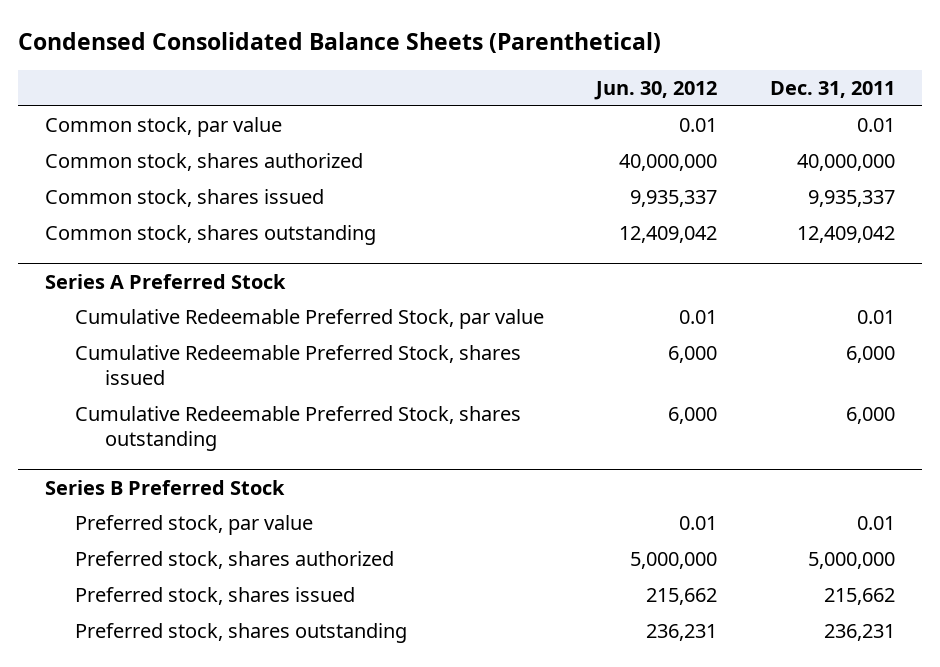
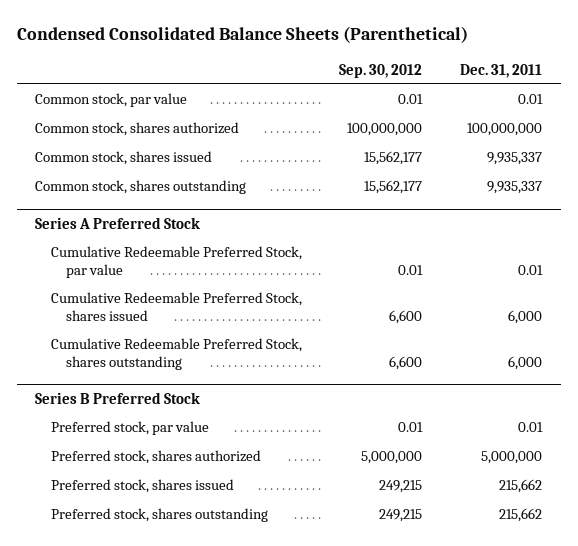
- | Jun. 30, 2012 | Dec. 31, 2011
+ | Sep. 30, 2012 | Dec. 31, 2011
- Common stock, shares authorized | 40,000,000 | 40,000,000
+ Common stock, shares authorized | 100,000,000 | 100,000,000
- Common stock, shares outstanding | 12,409,042 | 12,409,042
+ Common stock, shares outstanding | 15,562,177 | 9,935,337
@ Series B Preferred Stock
- Preferred stock, shares outstanding | 236,231 | 236,231
+ Preferred stock, shares outstanding | 249,215 | 215,662

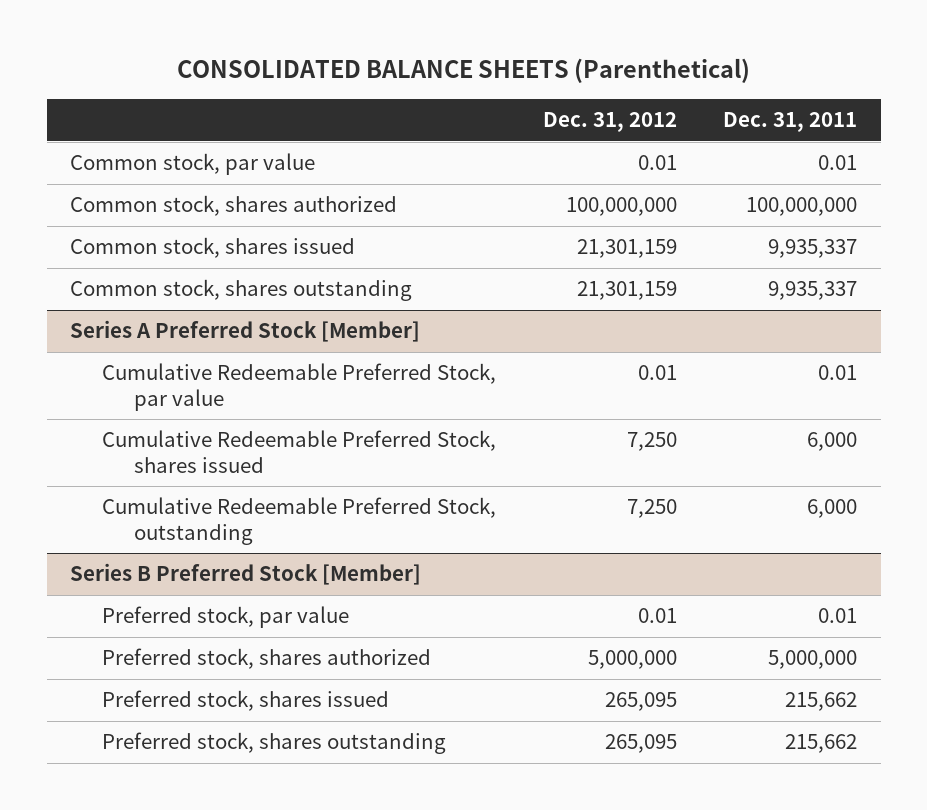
- Condensed Consolidated Balance Sheets (Parenthetical)
+ CONSOLIDATED BALANCE SHEETS (Parenthetical)
- | Sep. 30, 2012 | Dec. 31, 2011
+ | Dec. 31, 2012 | Dec. 31, 2011
- Series A Preferred Stock
+ Series A Preferred Stock [Member]
- Cumulative Redeemable Preferred Stock, shares outstanding | 6,600 | 6,000
- Series B Preferred Stock
+ Cumulative Redeemable Preferred Stock, outstanding | 7,250 | 6,000
+ Series B Preferred Stock [Member]

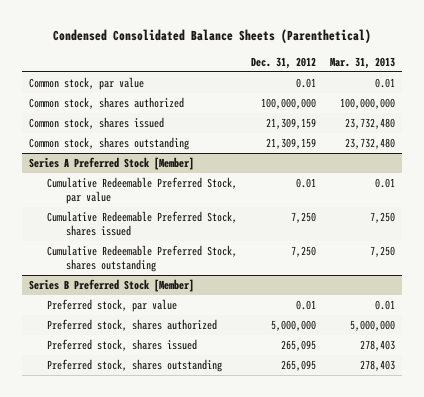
- CONSOLIDATED BALANCE SHEETS (Parenthetical)
+ Condensed Consolidated Balance Sheets (Parenthetical)
- | Dec. 31, 2012 | Dec. 31, 2011
+ | Dec. 31, 2012 | Mar. 31, 2013
- Common stock, shares issued | 21,301,159 | 9,935,337
- Common stock, shares outstanding | 21,301,159 | 9,935,337
+ Common stock, shares issued | 21,309,159 | 23,732,480
+ Common stock, shares outstanding | 21,309,159 | 23,732,480
@ Series A Preferred Stock [Member]
- Cumulative Redeemable Preferred Stock, outstanding | 7,250 | 6,000
+ Cumulative Redeemable Preferred Stock, shares outstanding | 7,250 | 7,250

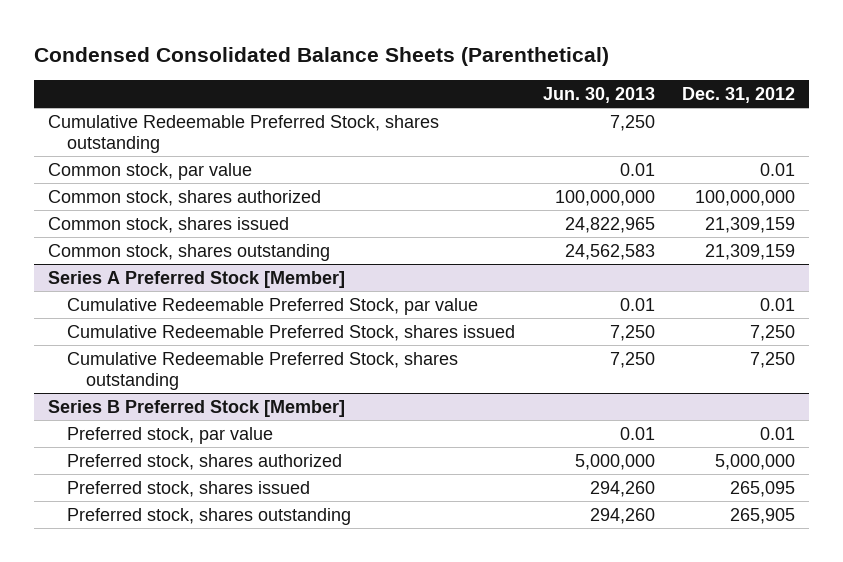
- | Dec. 31, 2012 | Mar. 31, 2013
+ | Jun. 30, 2013 | Dec. 31, 2012
+ Cumulative Redeemable Preferred Stock, shares outstanding | 7,250 |
@ Series B Preferred Stock [Member]
- Preferred stock, shares outstanding | 265,095 | 278,403
+ Preferred stock, shares outstanding | 294,260 | 265,905

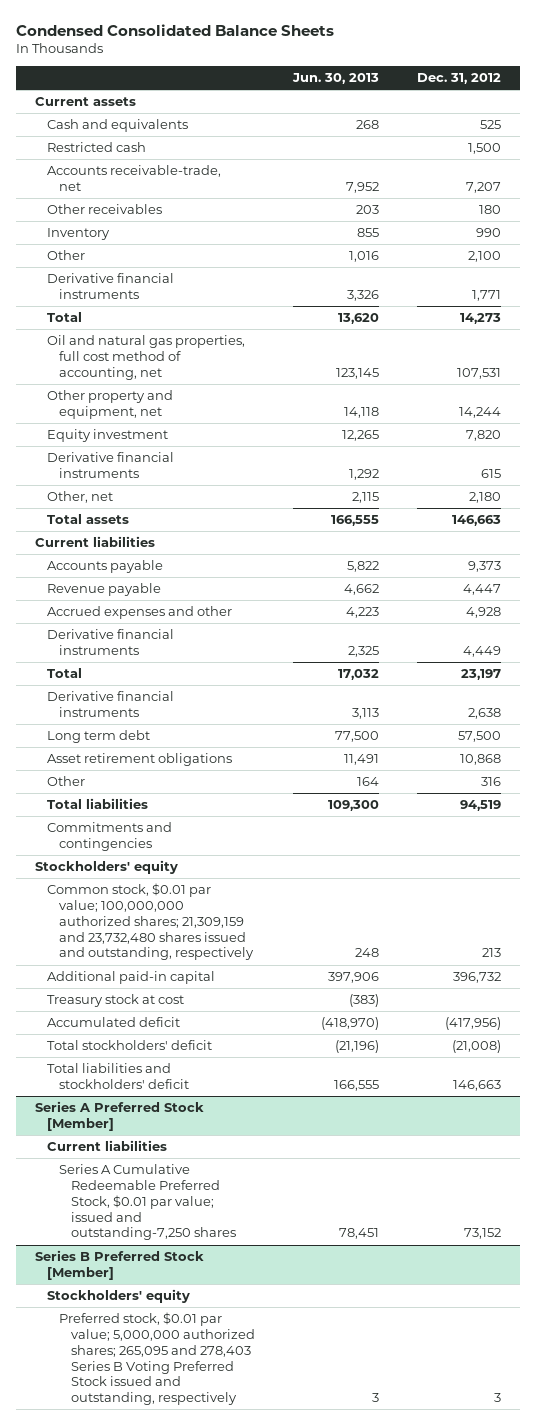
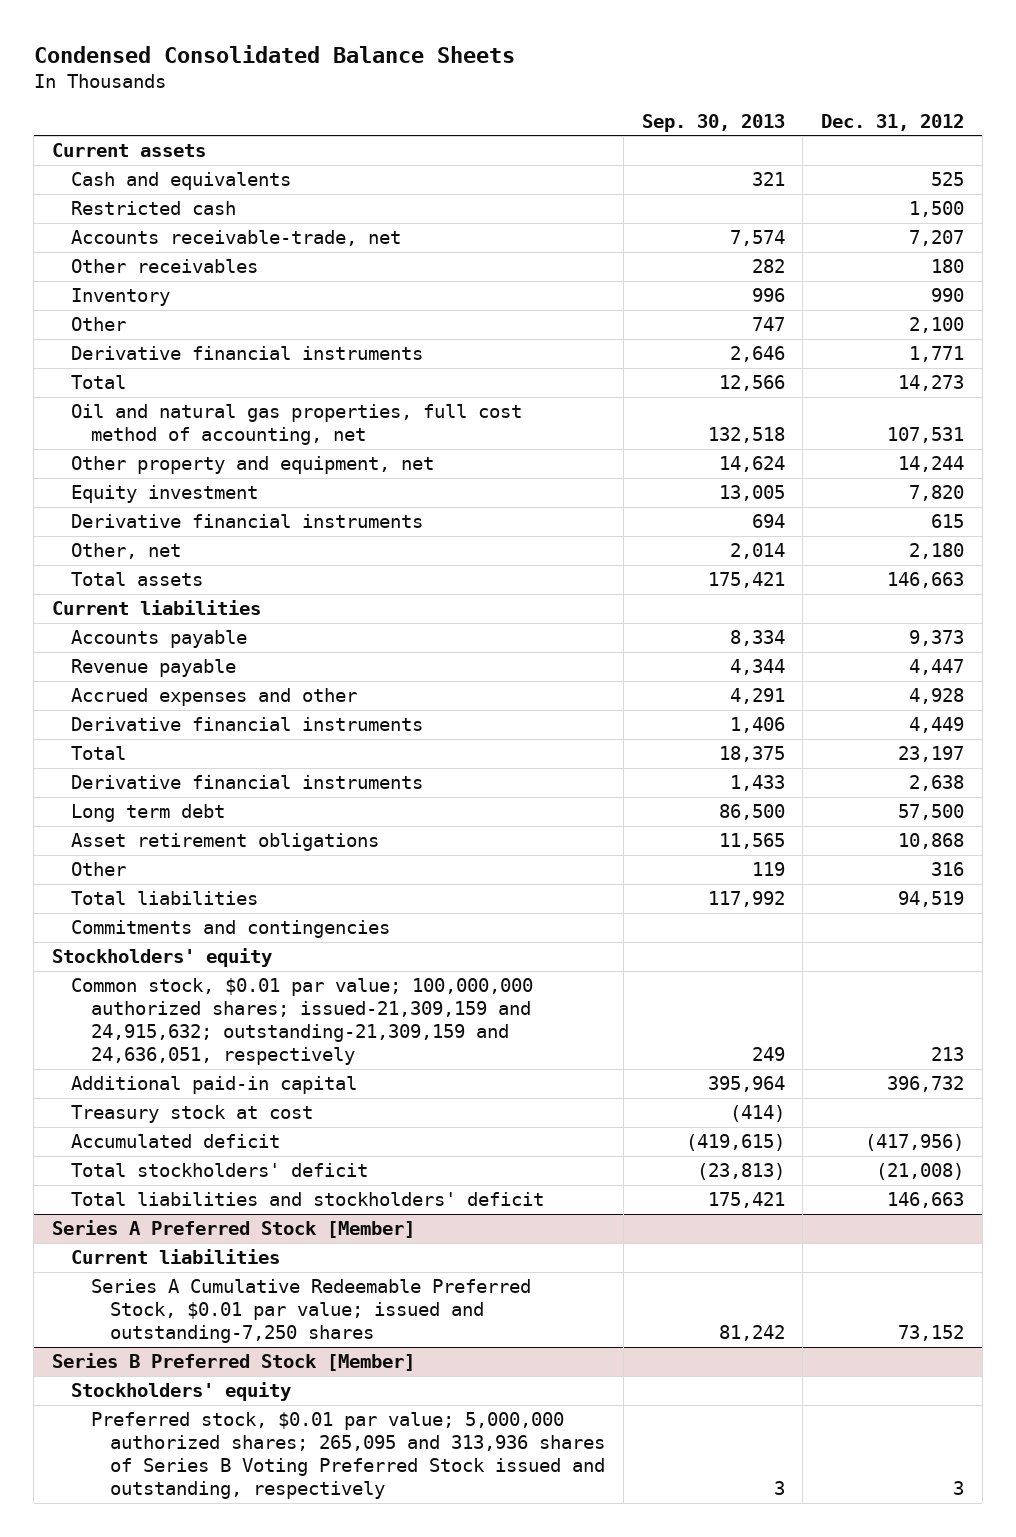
- | Jun. 30, 2013 | Dec. 31, 2012
+ | Sep. 30, 2013 | Dec. 31, 2012
- Common stock, $0.01 par value; 100,000,000 authorized shares; 21,309,159 and 23,732,480 shares issued and outstanding, respectively | 248 | 213
+ Common stock, $0.01 par value; 100,000,000 authorized shares; issued-21,309,159 and 24,915,632; outstanding-21,309,159 and 24,636,051, respectively | 249 | 213
@ Series B Preferred Stock [Member]
- Preferred stock, $0.01 par value; 5,000,000 authorized shares; 265,095 and 278,403 Series B Voting Preferred Stock issued and outstanding, respectively | 3 | 3
+ Preferred stock, $0.01 par value; 5,000,000 authorized shares; 265,095 and 313,936 shares of Series B Voting Preferred Stock issued and outstanding, respectively | 3 | 3

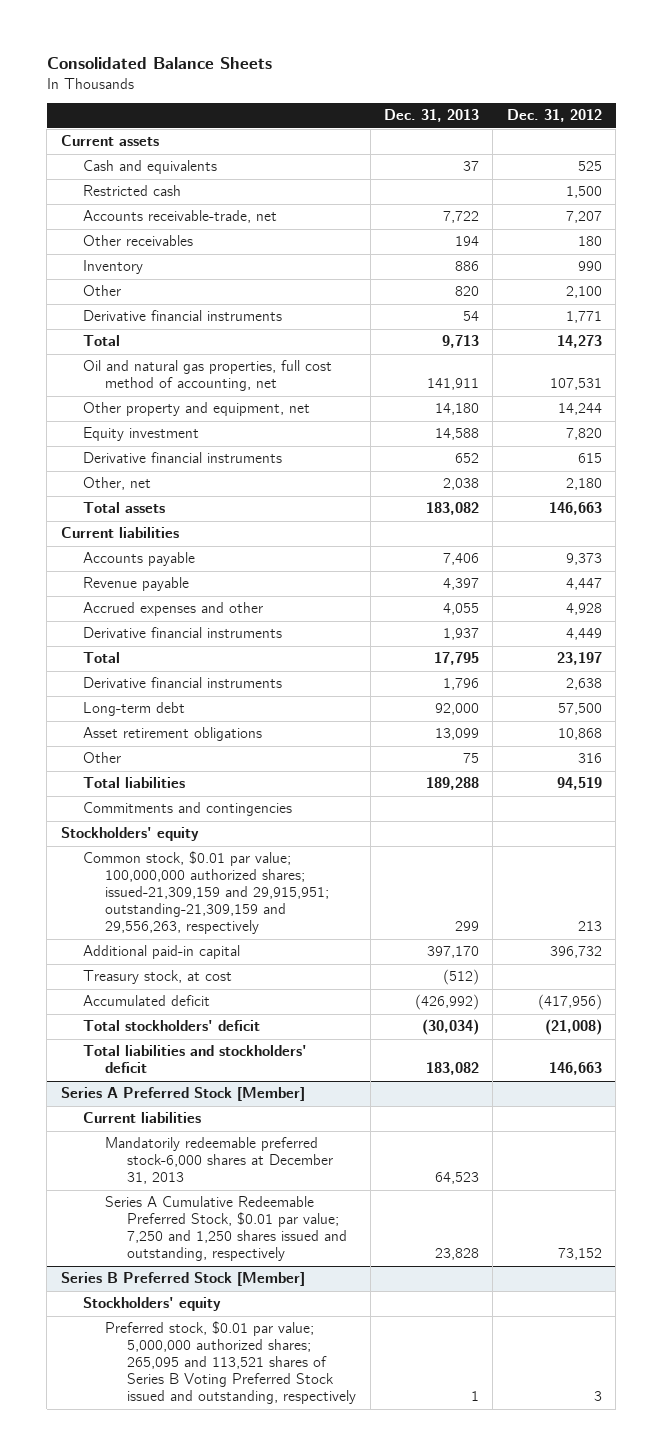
- Condensed Consolidated Balance Sheets
+ Consolidated Balance Sheets
- | Sep. 30, 2013 | Dec. 31, 2012
+ | Dec. 31, 2013 | Dec. 31, 2012
- Long term debt | 86,500 | 57,500
+ Long-term debt | 92,000 | 57,500
- Common stock, $0.01 par value; 100,000,000 authorized shares; issued-21,309,159 and 24,915,632; outstanding-21,309,159 and 24,636,051, respectively | 249 | 213
+ Common stock, $0.01 par value; 100,000,000 authorized shares; issued-21,309,159 and 29,915,951; outstanding-21,309,159 and 29,556,263, respectively | 299 | 213
- Treasury stock at cost | (414) |
+ Treasury stock, at cost | (512) |
@ Series A Preferred Stock [Member]
- Series A Cumulative Redeemable Preferred Stock, $0.01 par value; issued and outstanding-7,250 shares | 81,242 | 73,152
+ Mandatorily redeemable preferred stock-6,000 shares at December 31, 2013 | 64,523 |
+ Series A Cumulative Redeemable Preferred Stock, $0.01 par value; 7,250 and 1,250 shares issued and outstanding, respectively | 23,828 | 73,152
@ Series B Preferred Stock [Member]
- Preferred stock, $0.01 par value; 5,000,000 authorized shares; 265,095 and 313,936 shares of Series B Voting Preferred Stock issued and outstanding, respectively | 3 | 3
+ Preferred stock, $0.01 par value; 5,000,000 authorized shares; 265,095 and 113,521 shares of Series B Voting Preferred Stock issued and outstanding, respectively | 1 | 3

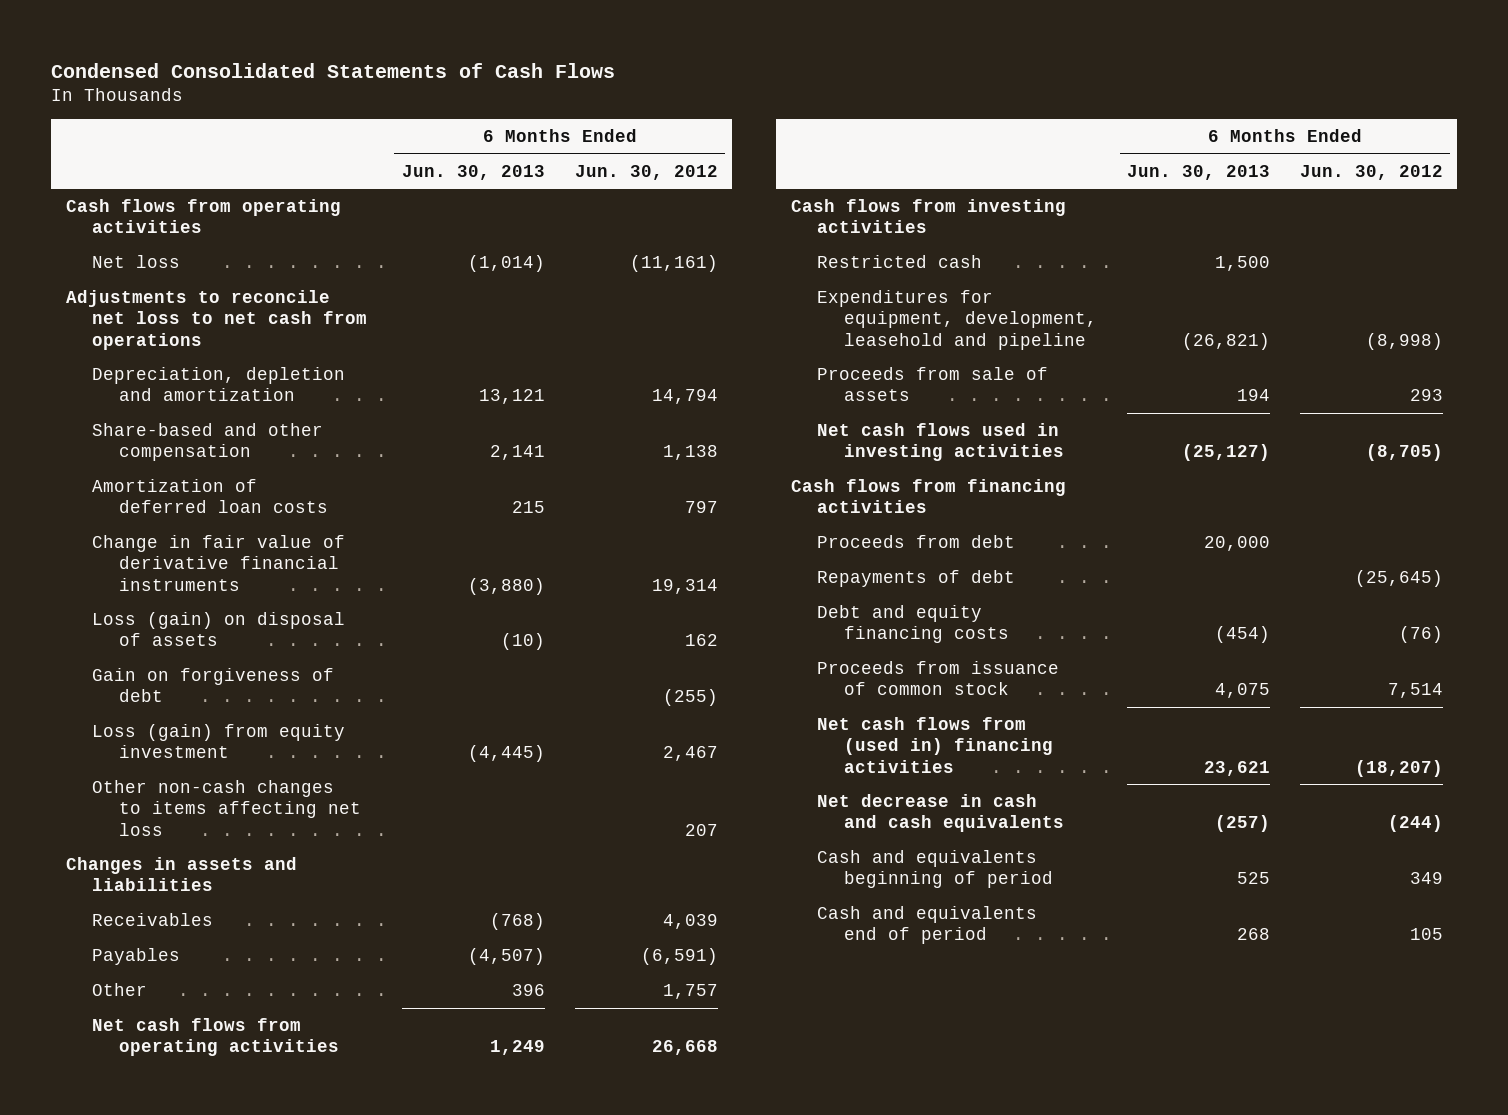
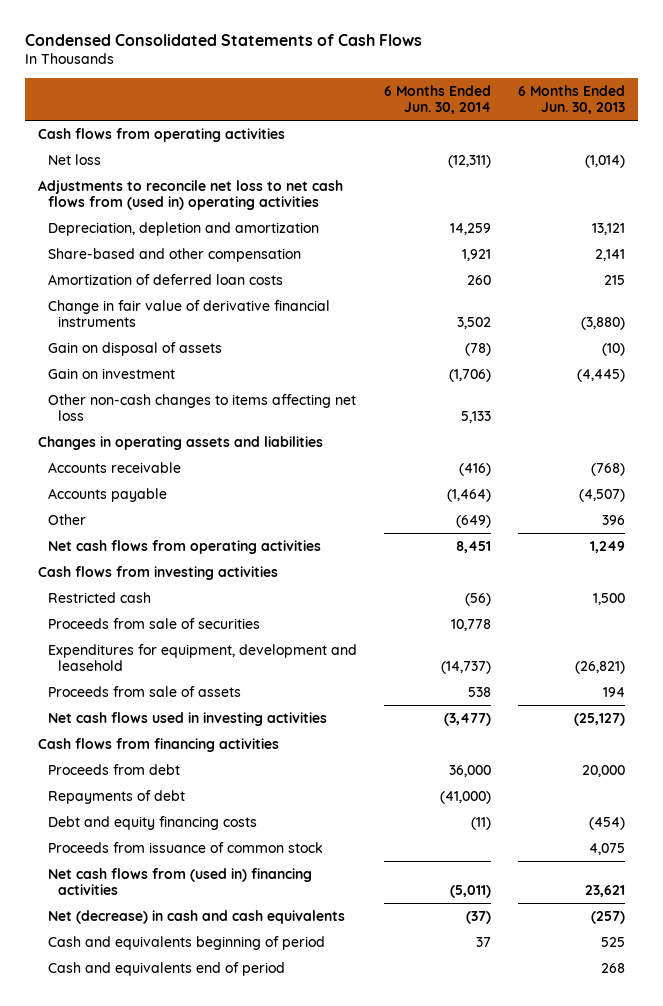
- | 6 Months Ended Jun. 30, 2013 | 6 Months Ended Jun. 30, 2012
+ | 6 Months Ended Jun. 30, 2014 | 6 Months Ended Jun. 30, 2013
- Adjustments to reconcile net loss to net cash from operations
+ Adjustments to reconcile net loss to net cash flows from (used in) operating activities
- Loss (gain) on disposal of assets | (10) | 162
- Gain on forgiveness of debt | | (255)
- Loss (gain) from equity investment | (4,445) | 2,467
+ Gain on disposal of assets | (78) | (10)
+ Gain on investment | (1,706) | (4,445)
- Changes in assets and liabilities
- Receivables | (768) | 4,039
- Payables | (4,507) | (6,591)
+ Changes in operating assets and liabilities
+ Accounts receivable | (416) | (768)
+ Accounts payable | (1,464) | (4,507)
- Expenditures for equipment, development, leasehold and pipeline | (26,821) | (8,998)
+ Proceeds from sale of securities | 10,778 |
+ Expenditures for equipment, development and leasehold | (14,737) | (26,821)
- Net decrease in cash and cash equivalents | (257) | (244)
+ Net (decrease) in cash and cash equivalents | (37) | (257)

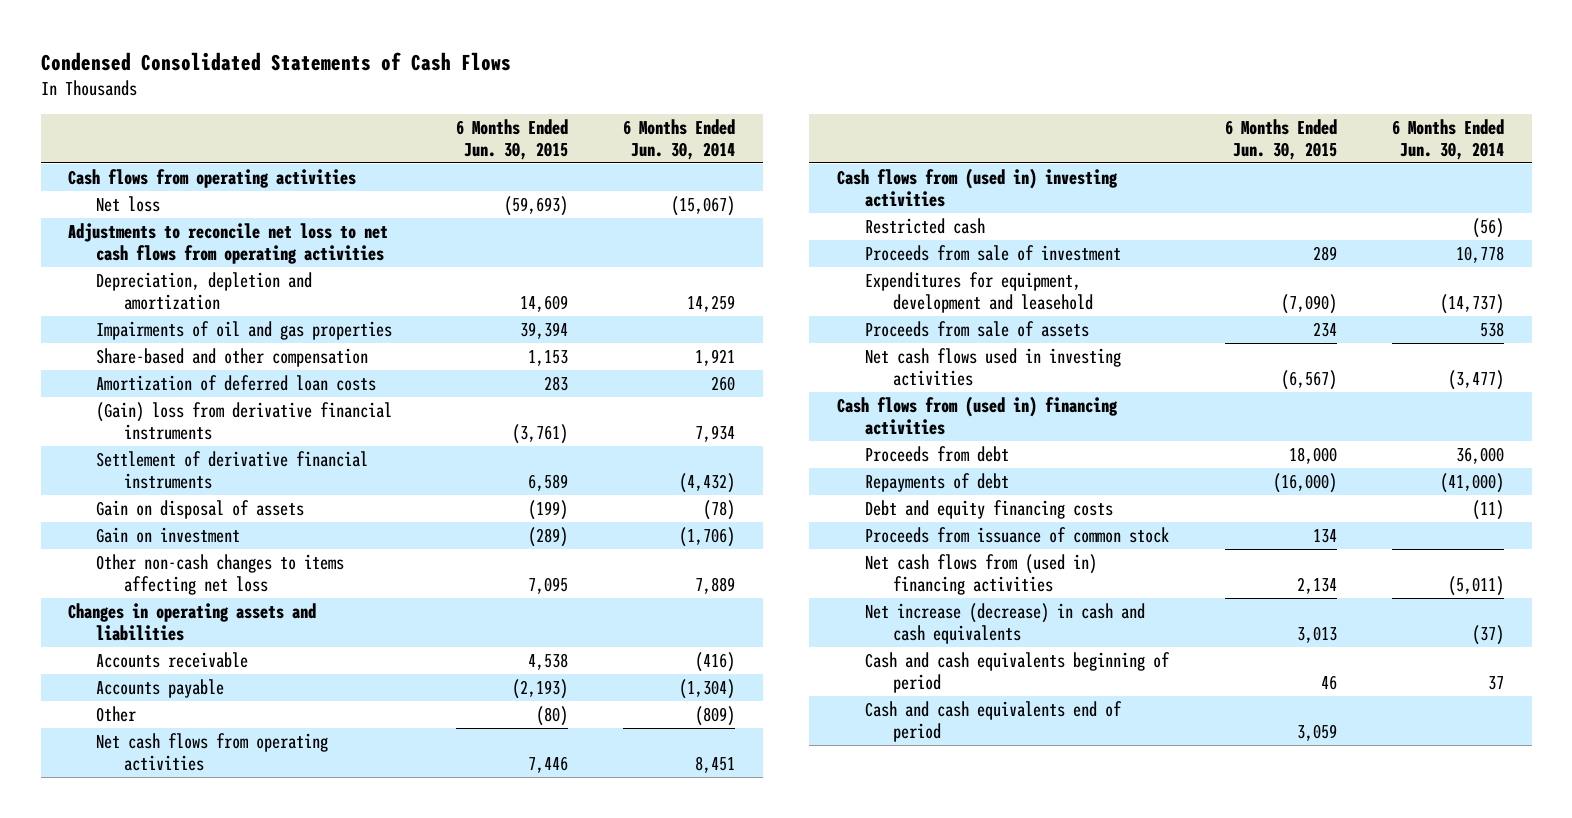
- | 6 Months Ended Jun. 30, 2014 | 6 Months Ended Jun. 30, 2013
+ | 6 Months Ended Jun. 30, 2015 | 6 Months Ended Jun. 30, 2014
- Net loss | (12,311) | (1,014)
- Adjustments to reconcile net loss to net cash flows from (used in) operating activities
+ Net loss | (59,693) | (15,067)
+ Adjustments to reconcile net loss to net cash flows from operating activities
+ Impairments of oil and gas properties | 39,394 |
- Change in fair value of derivative financial instruments | 3,502 | (3,880)
+ (Gain) loss from derivative financial instruments | (3,761) | 7,934
+ Settlement of derivative financial instruments | 6,589 | (4,432)
- Other non-cash changes to items affecting net loss | 5,133 |
+ Other non-cash changes to items affecting net loss | 7,095 | 7,889
- Accounts payable | (1,464) | (4,507)
- Other | (649) | 396
+ Accounts payable | (2,193) | (1,304)
+ Other | (80) | (809)
- Cash flows from investing activities
+ Cash flows from (used in) investing activities
- Proceeds from sale of securities | 10,778 |
+ Proceeds from sale of investment | 289 | 10,778
- Cash flows from financing activities
+ Cash flows from (used in) financing activities
- Net (decrease) in cash and cash equivalents | (37) | (257)
- Cash and equivalents beginning of period | 37 | 525
- Cash and equivalents end of period | | 268
+ Net increase (decrease) in cash and cash equivalents | 3,013 | (37)
+ Cash and cash equivalents beginning of period | 46 | 37
+ Cash and cash equivalents end of period | 3,059 |

